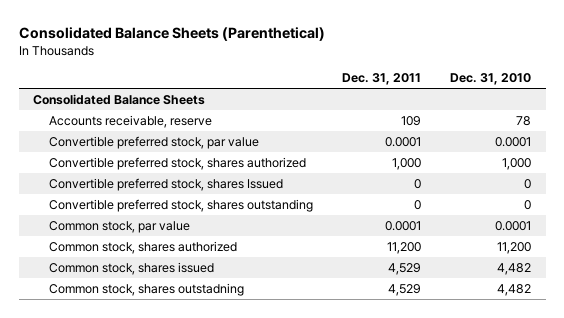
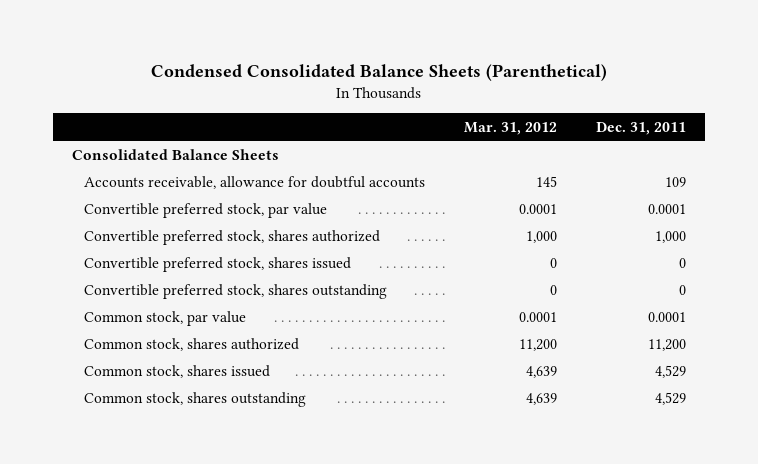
- Consolidated Balance Sheets (Parenthetical)
+ Condensed Consolidated Balance Sheets (Parenthetical)
- | Dec. 31, 2011 | Dec. 31, 2010
+ | Mar. 31, 2012 | Dec. 31, 2011
- Accounts receivable, reserve | 109 | 78
+ Accounts receivable, allowance for doubtful accounts | 145 | 109
- Convertible preferred stock, shares Issued | 0 | 0
+ Convertible preferred stock, shares issued | 0 | 0
- Common stock, shares outstadning | 4,529 | 4,482
+ Common stock, shares outstanding | 4,639 | 4,529

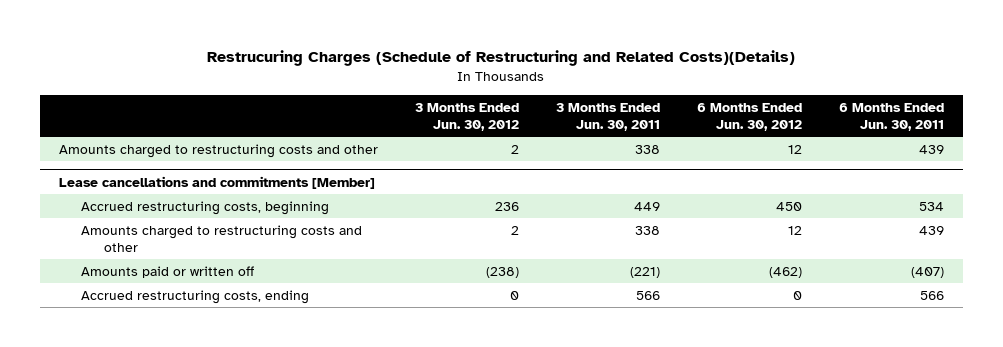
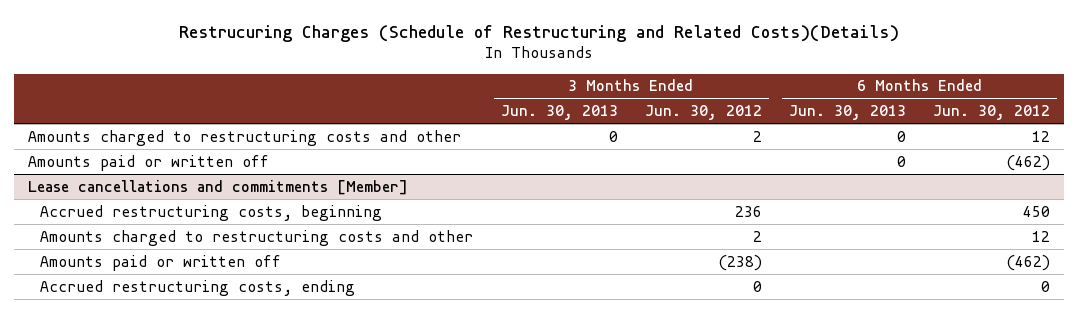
- | 3 Months Ended Jun. 30, 2012 | 3 Months Ended Jun. 30, 2011 | 6 Months Ended Jun. 30, 2012 | 6 Months Ended Jun. 30, 2011
+ | 3 Months Ended Jun. 30, 2013 | 3 Months Ended Jun. 30, 2012 | 6 Months Ended Jun. 30, 2013 | 6 Months Ended Jun. 30, 2012
+ Amounts paid or written off | | | 0 | (462)

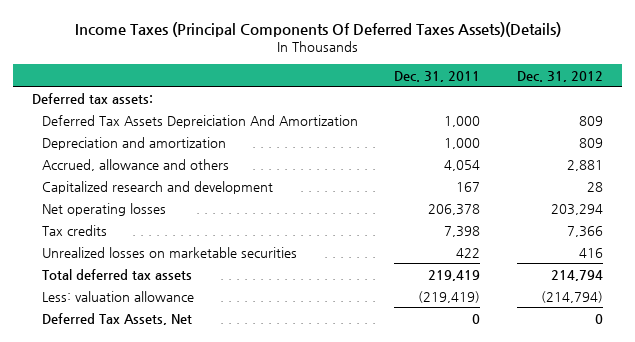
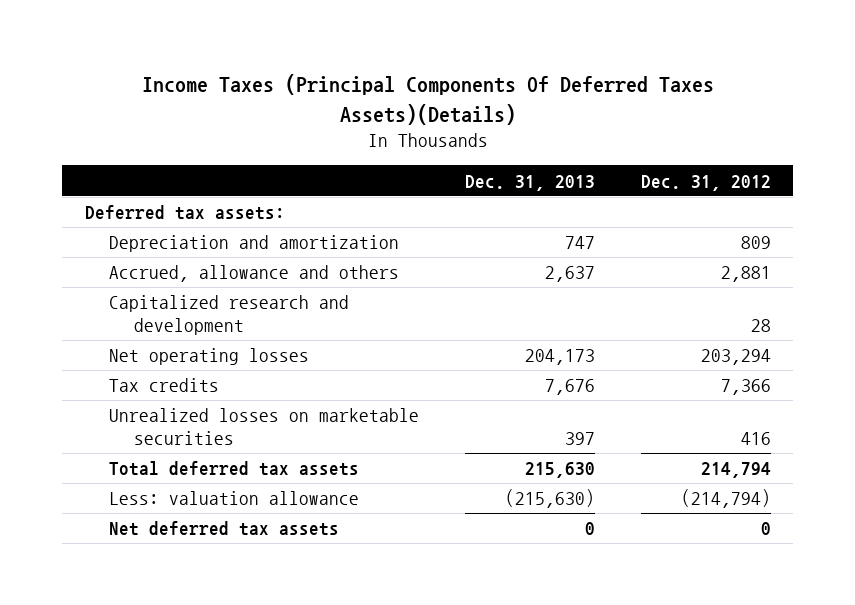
- | Dec. 31, 2011 | Dec. 31, 2012
+ | Dec. 31, 2013 | Dec. 31, 2012
- Deferred Tax Assets Depreiciation And Amortization | 1,000 | 809
- Deferred Tax Assets, Net | 0 | 0
+ Net deferred tax assets | 0 | 0

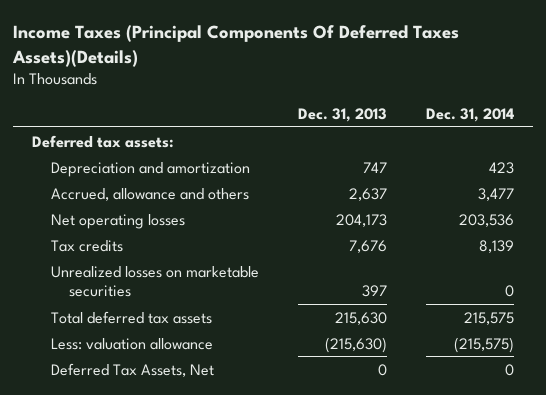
- | Dec. 31, 2013 | Dec. 31, 2012
+ | Dec. 31, 2013 | Dec. 31, 2014
- Capitalized research and development | | 28
- Net deferred tax assets | 0 | 0
+ Deferred Tax Assets, Net | 0 | 0

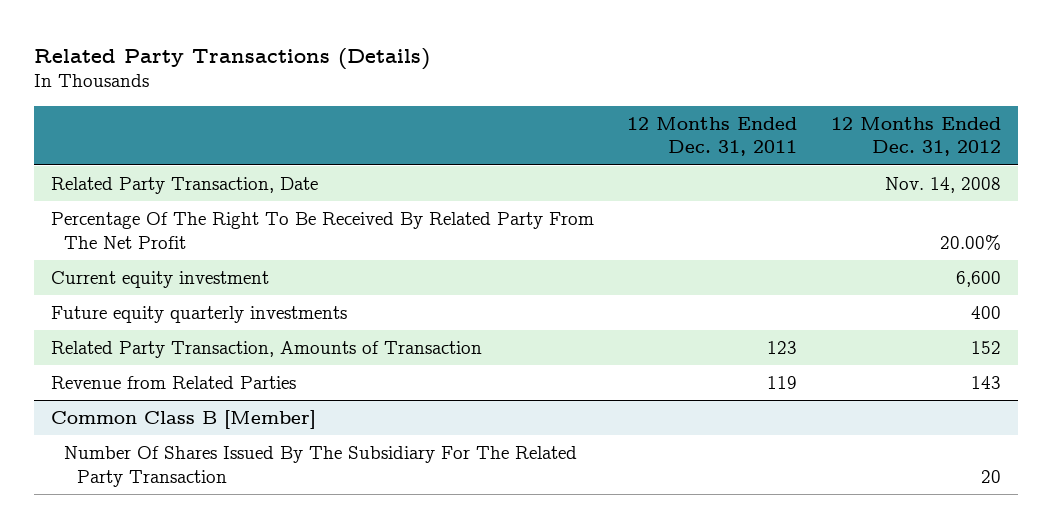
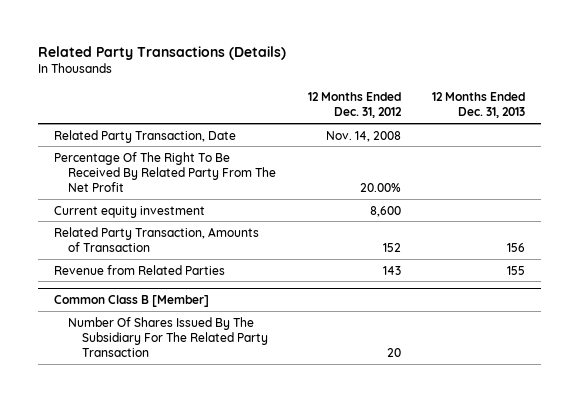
- | 12 Months Ended Dec. 31, 2011 | 12 Months Ended Dec. 31, 2012
+ | 12 Months Ended Dec. 31, 2012 | 12 Months Ended Dec. 31, 2013
- Current equity investment | | 6,600
- Future equity quarterly investments | | 400
+ Current equity investment | 8,600 |

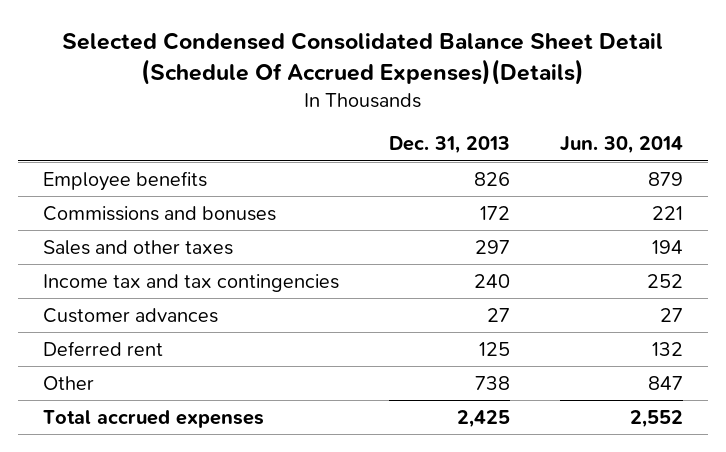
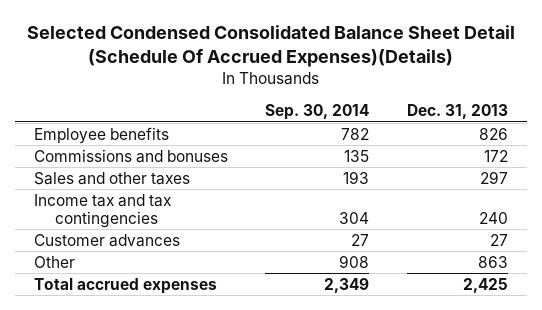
- | Dec. 31, 2013 | Jun. 30, 2014
+ | Sep. 30, 2014 | Dec. 31, 2013
- Deferred rent | 125 | 132
- Other | 738 | 847
+ Other | 908 | 863

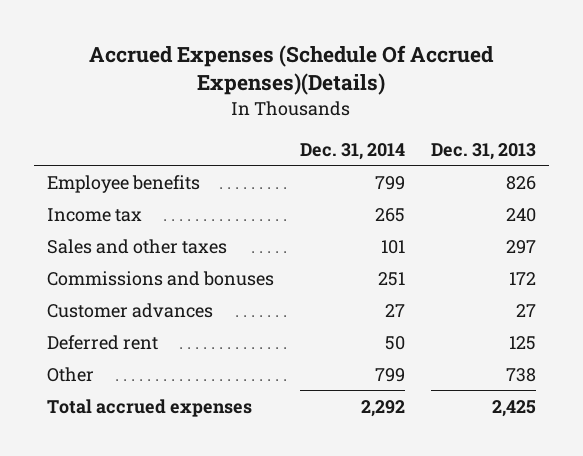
- Selected Condensed Consolidated Balance Sheet Detail (Schedule Of Accrued Expenses)(Details)
+ Accrued Expenses (Schedule Of Accrued Expenses)(Details)
- | Sep. 30, 2014 | Dec. 31, 2013
+ | Dec. 31, 2014 | Dec. 31, 2013
+ Income tax | 265 | 240
- Income tax and tax contingencies | 304 | 240
moved down: Commissions and bonuses | 251 | 172
- Other | 908 | 863
+ Deferred rent | 50 | 125
+ Other | 799 | 738

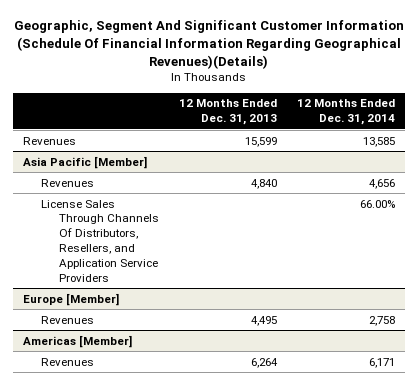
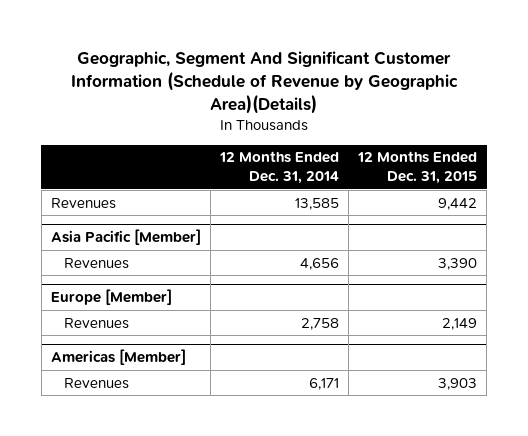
- Geographic, Segment And Significant Customer Information (Schedule Of Financial Information Regarding Geographical Revenues)(Details)
+ Geographic, Segment And Significant Customer Information (Schedule of Revenue by Geographic Area)(Details)
- | 12 Months Ended Dec. 31, 2013 | 12 Months Ended Dec. 31, 2014
+ | 12 Months Ended Dec. 31, 2014 | 12 Months Ended Dec. 31, 2015
@ Asia Pacific [Member]
- License Sales Through Channels Of Distributors, Resellers, and Application Service Providers | | 66.00%

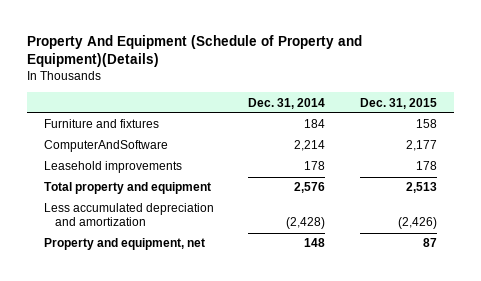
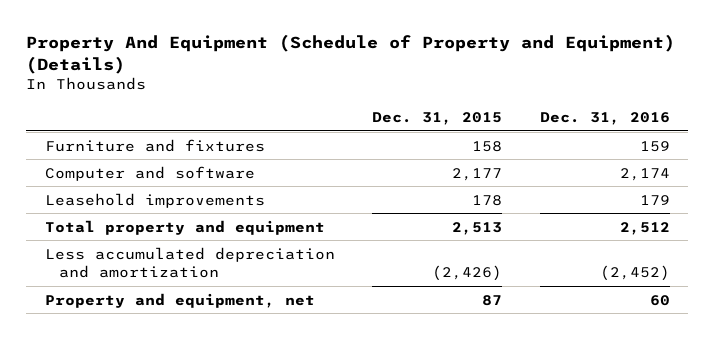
- Property And Equipment (Schedule of Property and Equipment)(Details)
+ Property And Equipment (Schedule of Property and Equipment) (Details)
- | Dec. 31, 2014 | Dec. 31, 2015
+ | Dec. 31, 2015 | Dec. 31, 2016
- ComputerAndSoftware | 2,214 | 2,177
+ Computer and software | 2,177 | 2,174

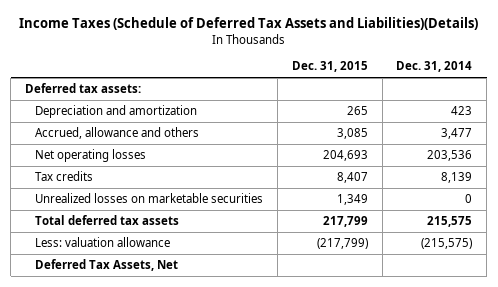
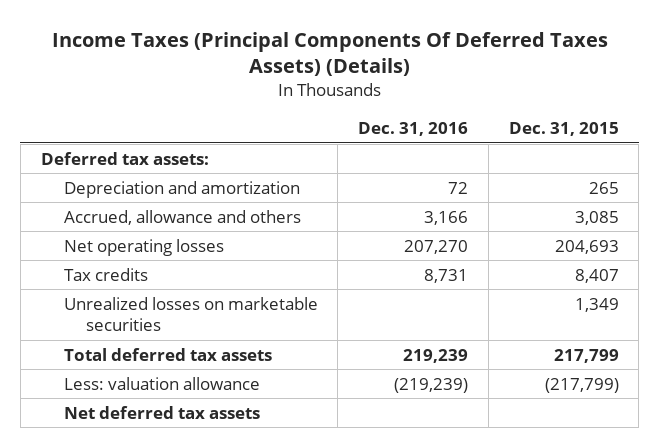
- Income Taxes (Schedule of Deferred Tax Assets and Liabilities)(Details)
+ Income Taxes (Principal Components Of Deferred Taxes Assets) (Details)
- | Dec. 31, 2015 | Dec. 31, 2014
+ | Dec. 31, 2016 | Dec. 31, 2015
- Deferred Tax Assets, Net
+ Net deferred tax assets

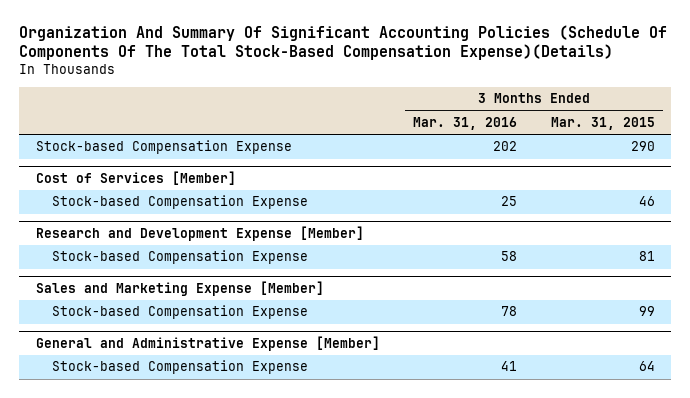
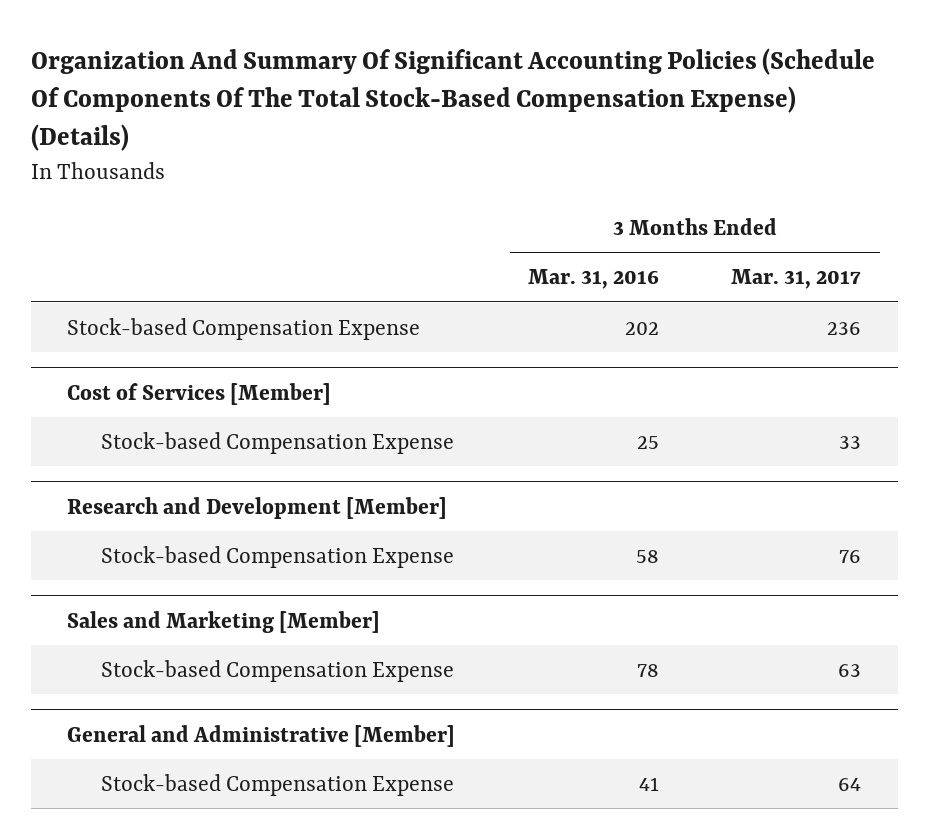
- Organization And Summary Of Significant Accounting Policies (Schedule Of Components Of The Total Stock-Based Compensation Expense)(Details)
+ Organization And Summary Of Significant Accounting Policies (Schedule Of Components Of The Total Stock-Based Compensation Expense) (Details)
- | 3 Months Ended Mar. 31, 2016 | 3 Months Ended Mar. 31, 2015
+ | 3 Months Ended Mar. 31, 2016 | 3 Months Ended Mar. 31, 2017
- Research and Development Expense [Member]
+ Research and Development [Member]
- Sales and Marketing Expense [Member]
+ Sales and Marketing [Member]
- General and Administrative Expense [Member]
+ General and Administrative [Member]

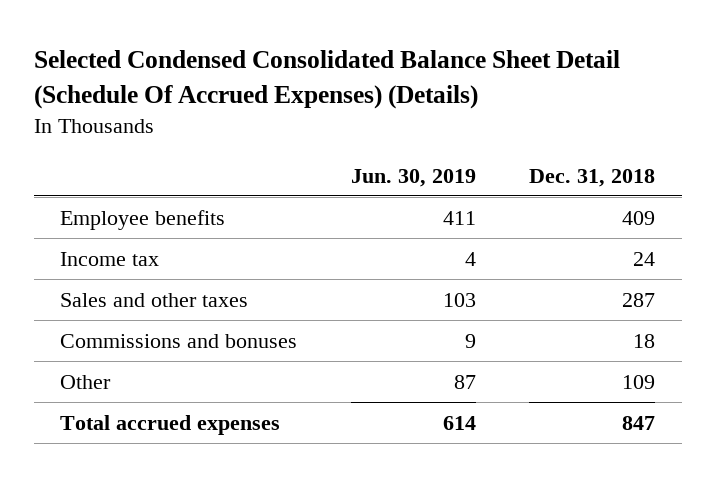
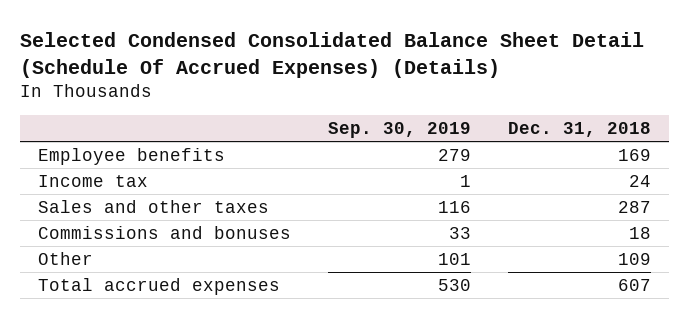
- | Jun. 30, 2019 | Dec. 31, 2018
+ | Sep. 30, 2019 | Dec. 31, 2018
- Employee benefits | 411 | 409
+ Employee benefits | 279 | 169
- Total accrued expenses | 614 | 847
+ Total accrued expenses | 530 | 607

